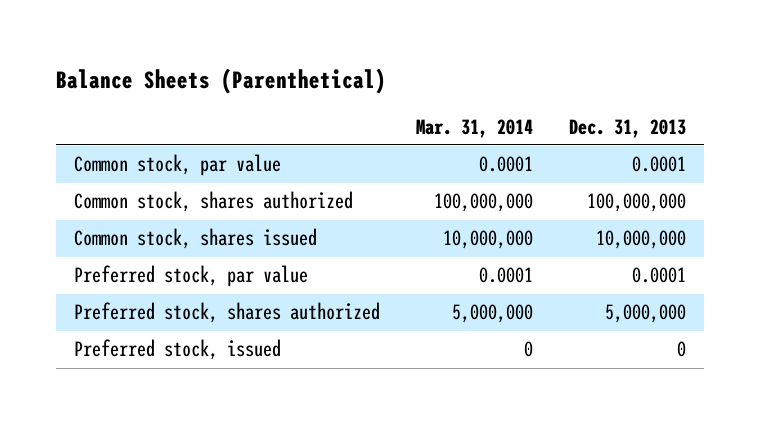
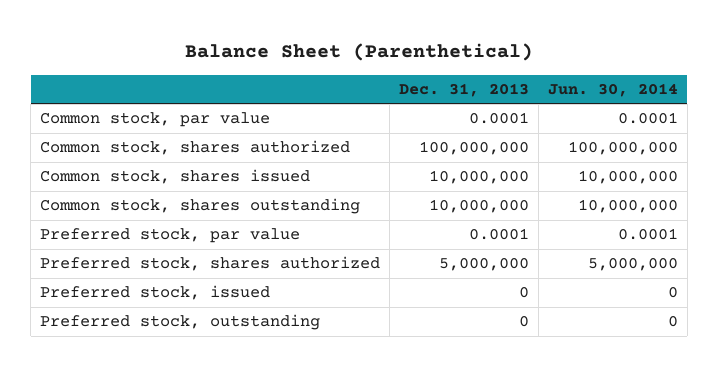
- Balance Sheets (Parenthetical)
+ Balance Sheet (Parenthetical)
- | Mar. 31, 2014 | Dec. 31, 2013
+ | Dec. 31, 2013 | Jun. 30, 2014
+ Common stock, shares outstanding | 10,000,000 | 10,000,000
+ Preferred stock, outstanding | 0 | 0

